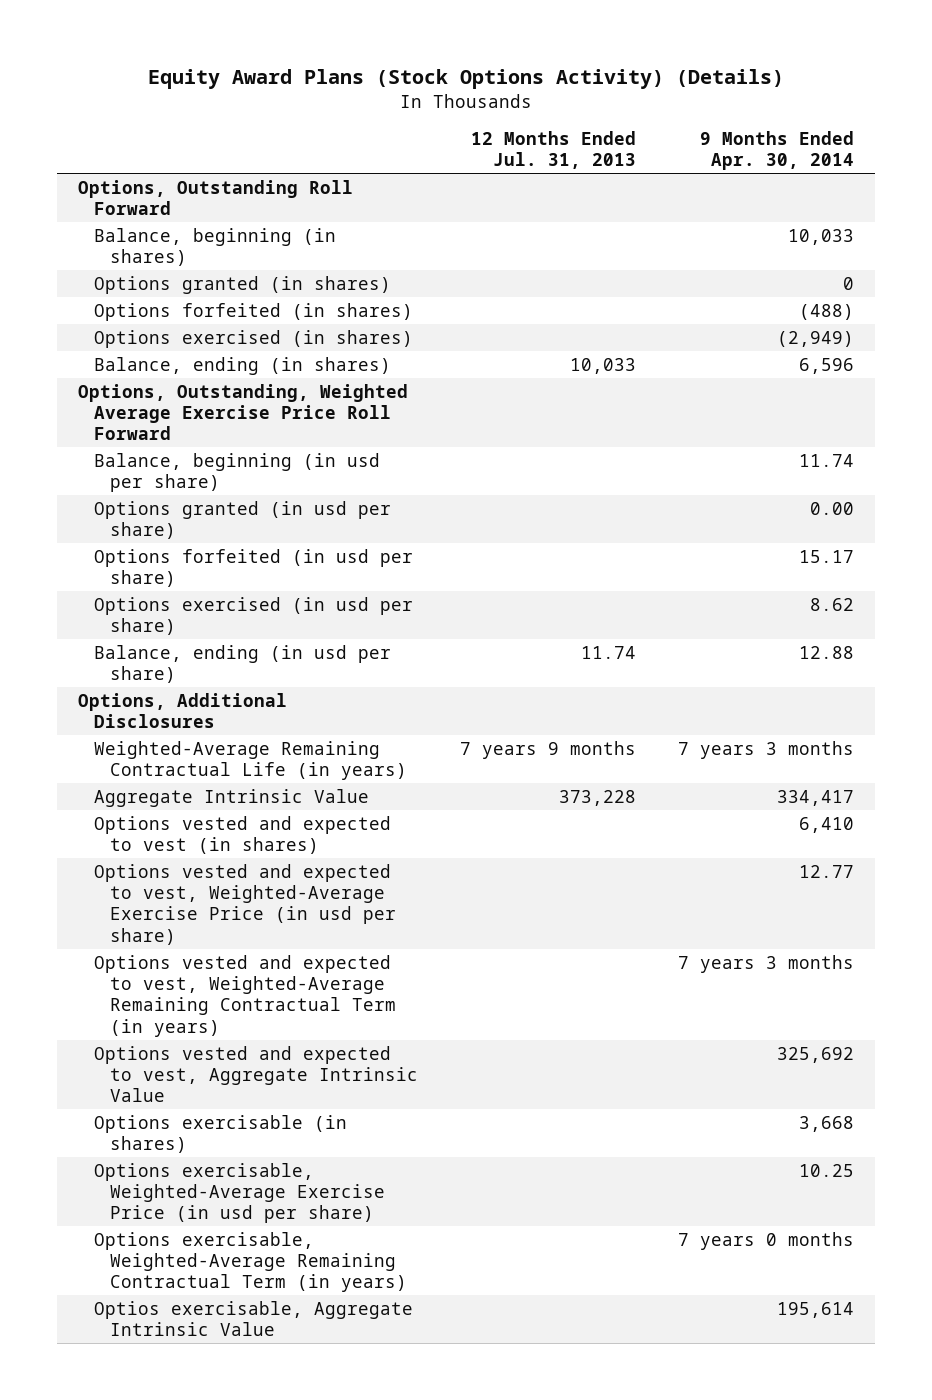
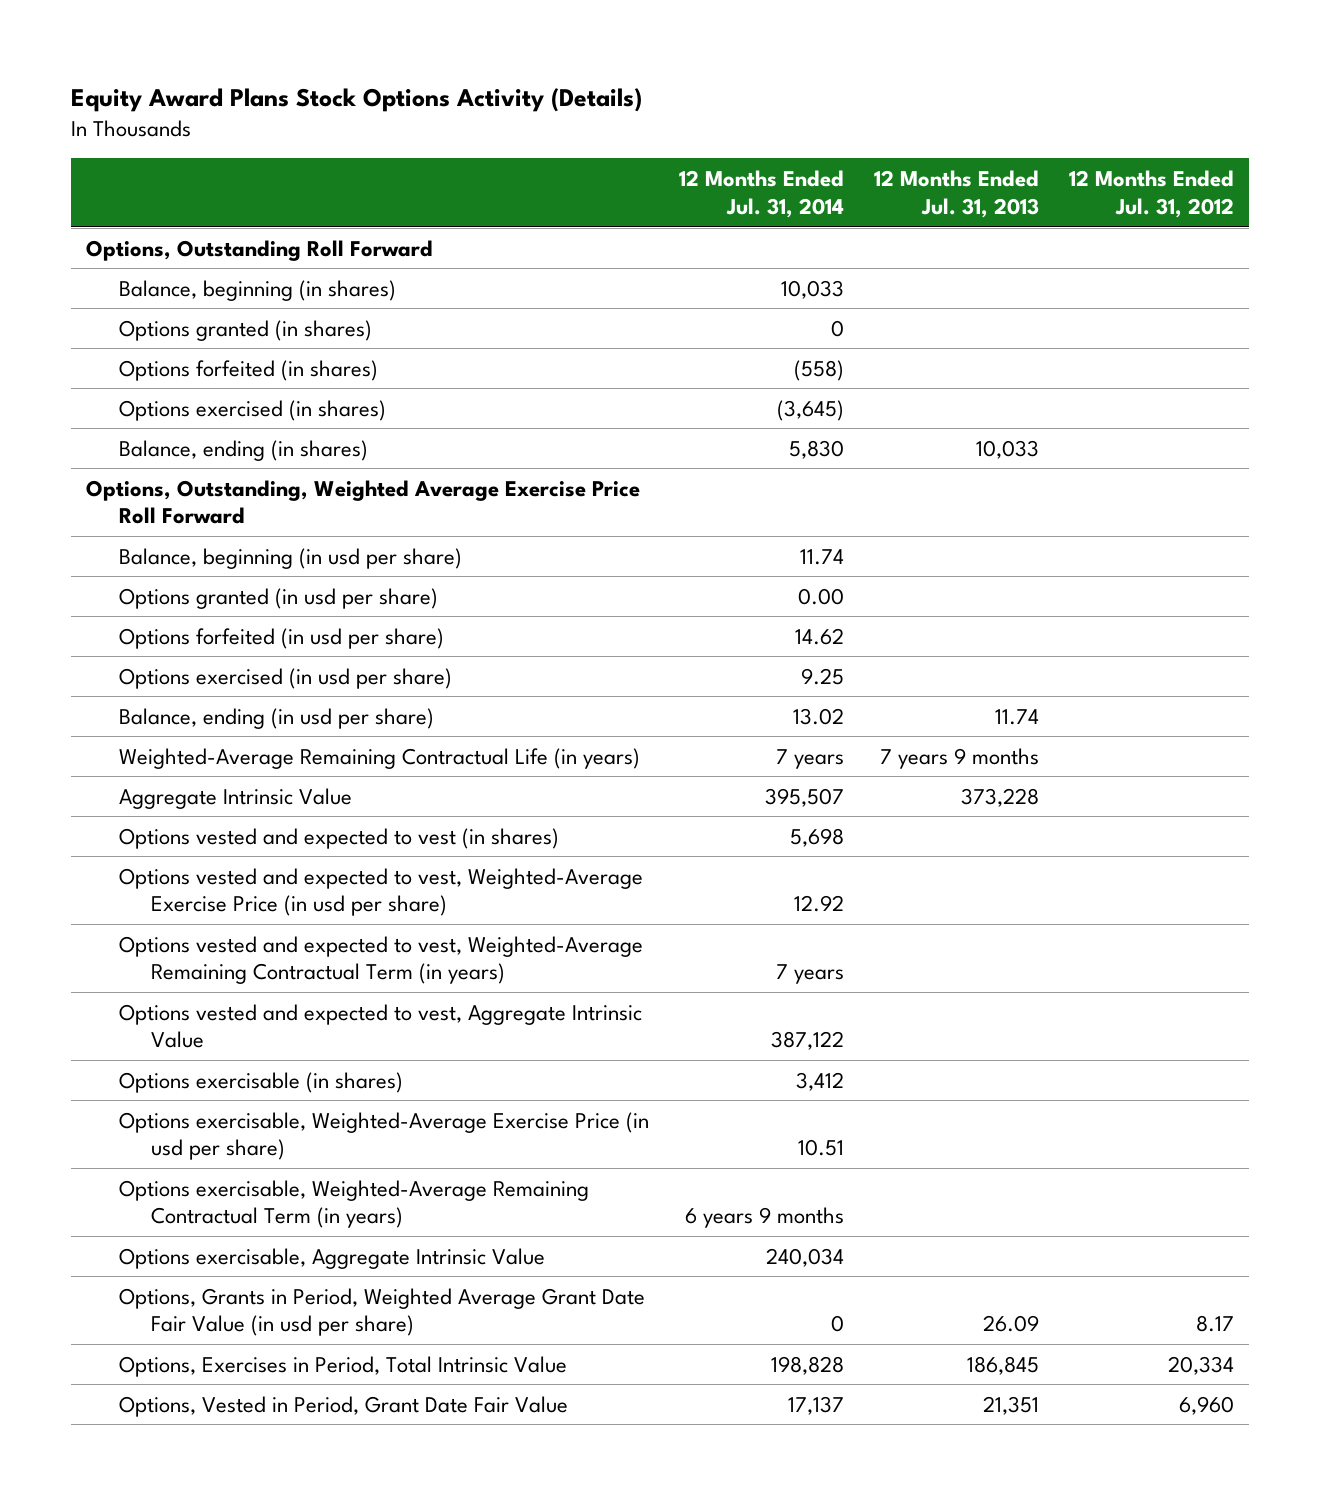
- Equity Award Plans (Stock Options Activity) (Details)
+ Equity Award Plans Stock Options Activity (Details)
- | 12 Months Ended Jul. 31, 2013 | 9 Months Ended Apr. 30, 2014
+ | 12 Months Ended Jul. 31, 2014 | 12 Months Ended Jul. 31, 2013 | 12 Months Ended Jul. 31, 2012
- Options, Additional Disclosures
- Optios exercisable, Aggregate Intrinsic Value | | 195,614
+ Options exercisable, Aggregate Intrinsic Value | 240,034 | |
+ Options, Grants in Period, Weighted Average Grant Date Fair Value (in usd per share) | 0 | 26.09 | 8.17
+ Options, Exercises in Period, Total Intrinsic Value | 198,828 | 186,845 | 20,334
+ Options, Vested in Period, Grant Date Fair Value | 17,137 | 21,351 | 6,960

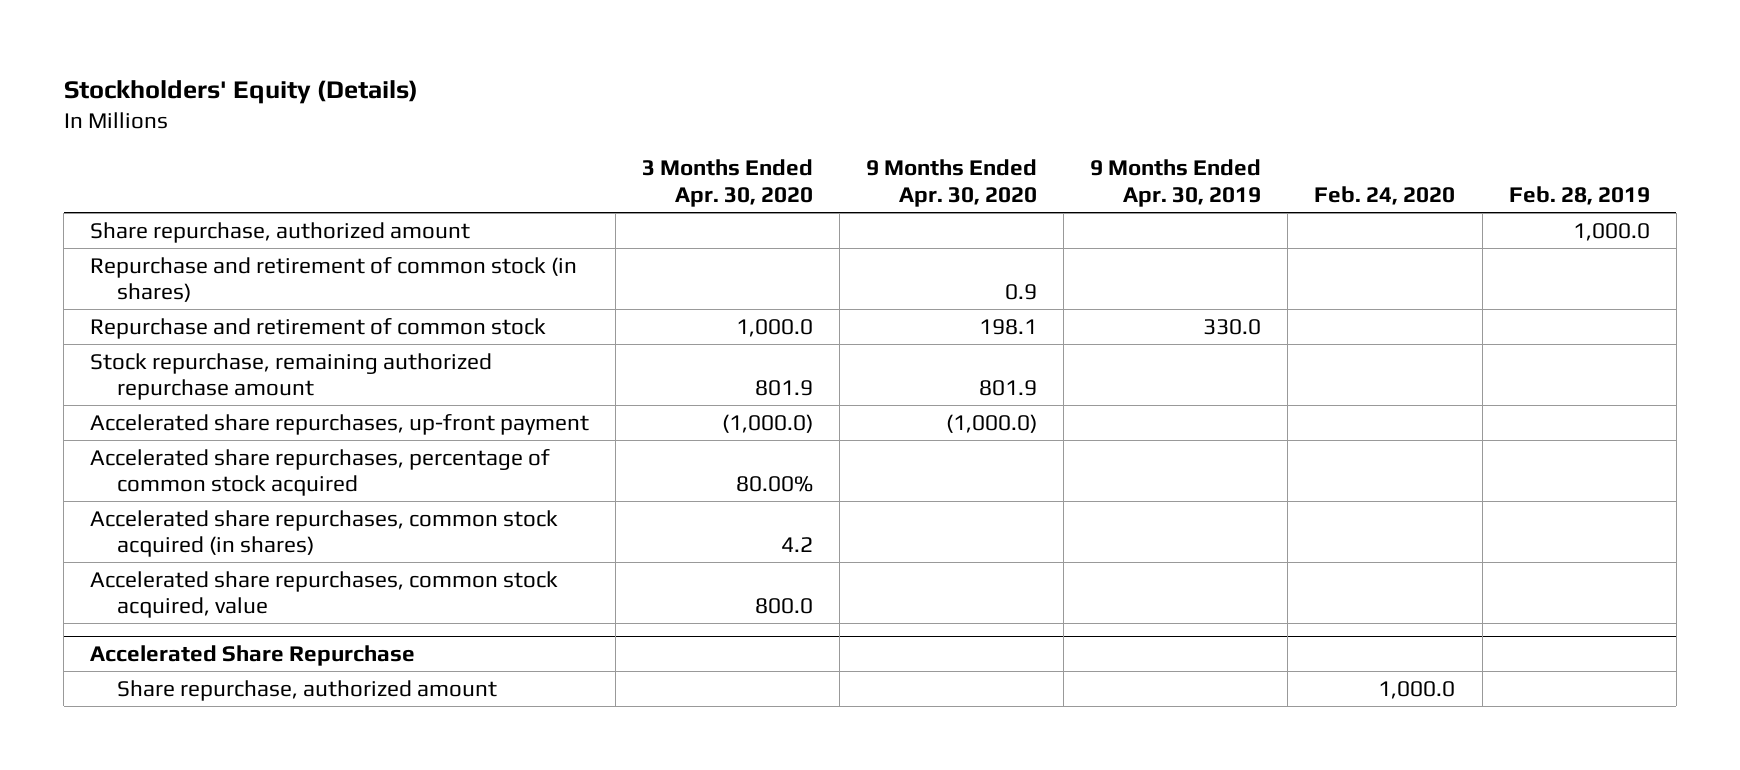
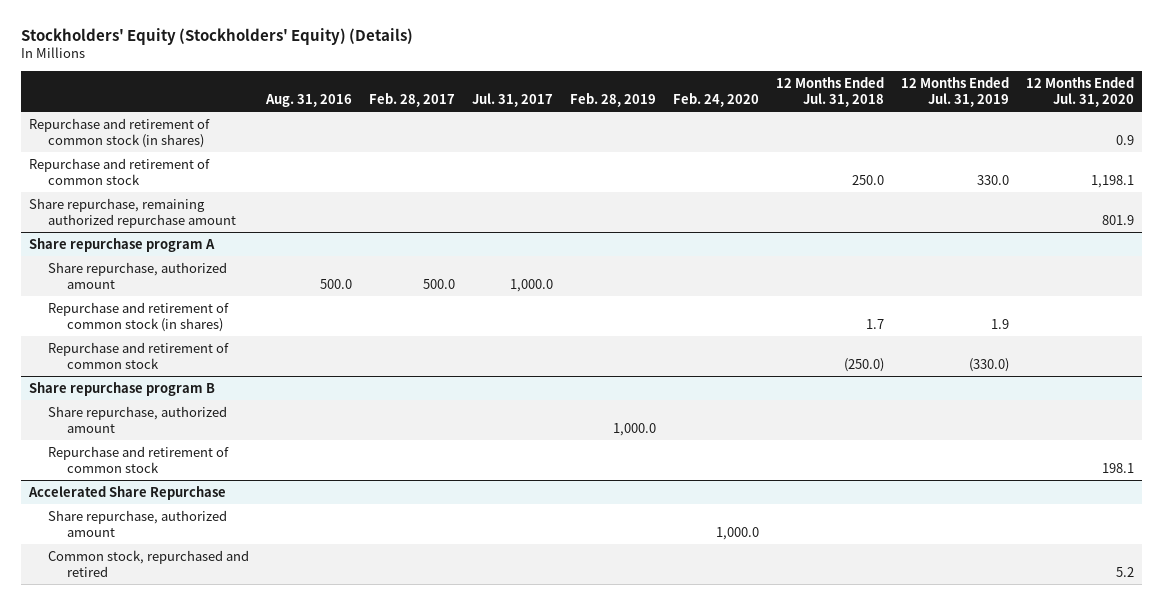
- Stockholders' Equity (Details)
+ Stockholders' Equity (Stockholders' Equity) (Details)
- | 3 Months Ended Apr. 30, 2020 | 9 Months Ended Apr. 30, 2020 | 9 Months Ended Apr. 30, 2019 | Feb. 24, 2020 | Feb. 28, 2019
+ | Aug. 31, 2016 | Feb. 28, 2017 | Jul. 31, 2017 | Feb. 28, 2019 | Feb. 24, 2020 | 12 Months Ended Jul. 31, 2018 | 12 Months Ended Jul. 31, 2019 | 12 Months Ended Jul. 31, 2020
- Share repurchase, authorized amount | | | | | 1,000.0
- Stock repurchase, remaining authorized repurchase amount | 801.9 | 801.9 | | |
- Accelerated share repurchases, up-front payment | (1,000.0) | (1,000.0) | | |
- Accelerated share repurchases, percentage of common stock acquired | 80.00% | | | |
- Accelerated share repurchases, common stock acquired (in shares) | 4.2 | | | |
- Accelerated share repurchases, common stock acquired, value | 800.0 | | | |
+ Share repurchase, remaining authorized repurchase amount | | | | | | | | 801.9
+ Share repurchase program A
+ Share repurchase, authorized amount | 500.0 | 500.0 | 1,000.0 | | | | |
+ Repurchase and retirement of common stock (in shares) | | | | | | 1.7 | 1.9 |
+ Repurchase and retirement of common stock | | | | | | (250.0) | (330.0) |
+ Share repurchase program B
+ Share repurchase, authorized amount | | | | 1,000.0 | | | |
+ Repurchase and retirement of common stock | | | | | | | | 198.1
@ Accelerated Share Repurchase
+ Common stock, repurchased and retired | | | | | | | | 5.2

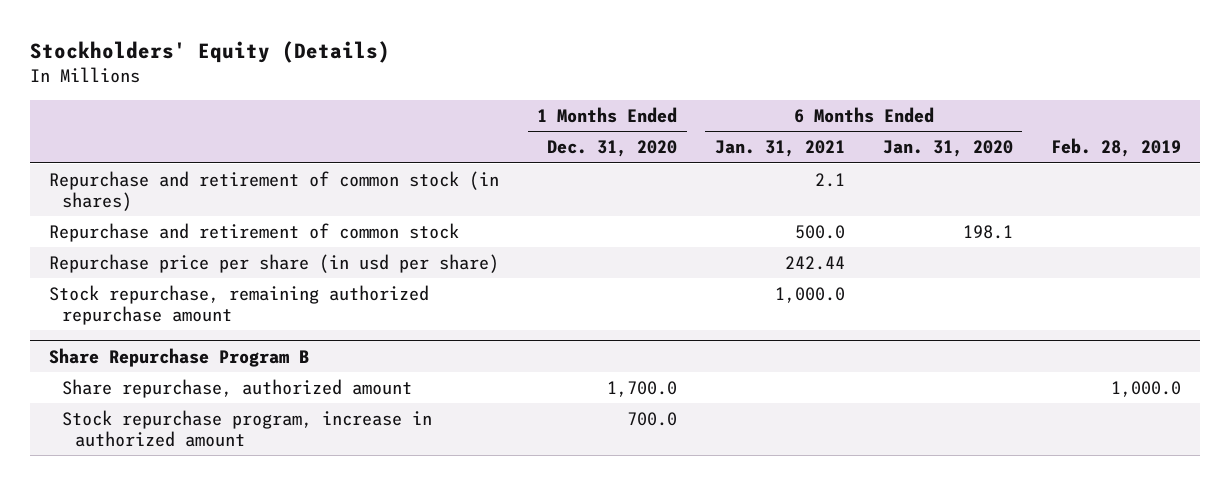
- Stockholders' Equity (Stockholders' Equity) (Details)
+ Stockholders' Equity (Details)
- | Aug. 31, 2016 | Feb. 28, 2017 | Jul. 31, 2017 | Feb. 28, 2019 | Feb. 24, 2020 | 12 Months Ended Jul. 31, 2018 | 12 Months Ended Jul. 31, 2019 | 12 Months Ended Jul. 31, 2020
+ | 1 Months Ended Dec. 31, 2020 | 6 Months Ended Jan. 31, 2021 | 6 Months Ended Jan. 31, 2020 | Feb. 28, 2019
- Share repurchase, remaining authorized repurchase amount | | | | | | | | 801.9
- Share repurchase program A
- Share repurchase, authorized amount | 500.0 | 500.0 | 1,000.0 | | | | |
- Repurchase and retirement of common stock (in shares) | | | | | | 1.7 | 1.9 |
- Repurchase and retirement of common stock | | | | | | (250.0) | (330.0) |
- Share repurchase program B
+ Repurchase price per share (in usd per share) | | 242.44 | |
+ Stock repurchase, remaining authorized repurchase amount | | 1,000.0 | |
+ Share Repurchase Program B
- Repurchase and retirement of common stock | | | | | | | | 198.1
- Accelerated Share Repurchase
- Share repurchase, authorized amount | | | | | 1,000.0 | | |
- Common stock, repurchased and retired | | | | | | | | 5.2
+ Stock repurchase program, increase in authorized amount | 700.0 | | |

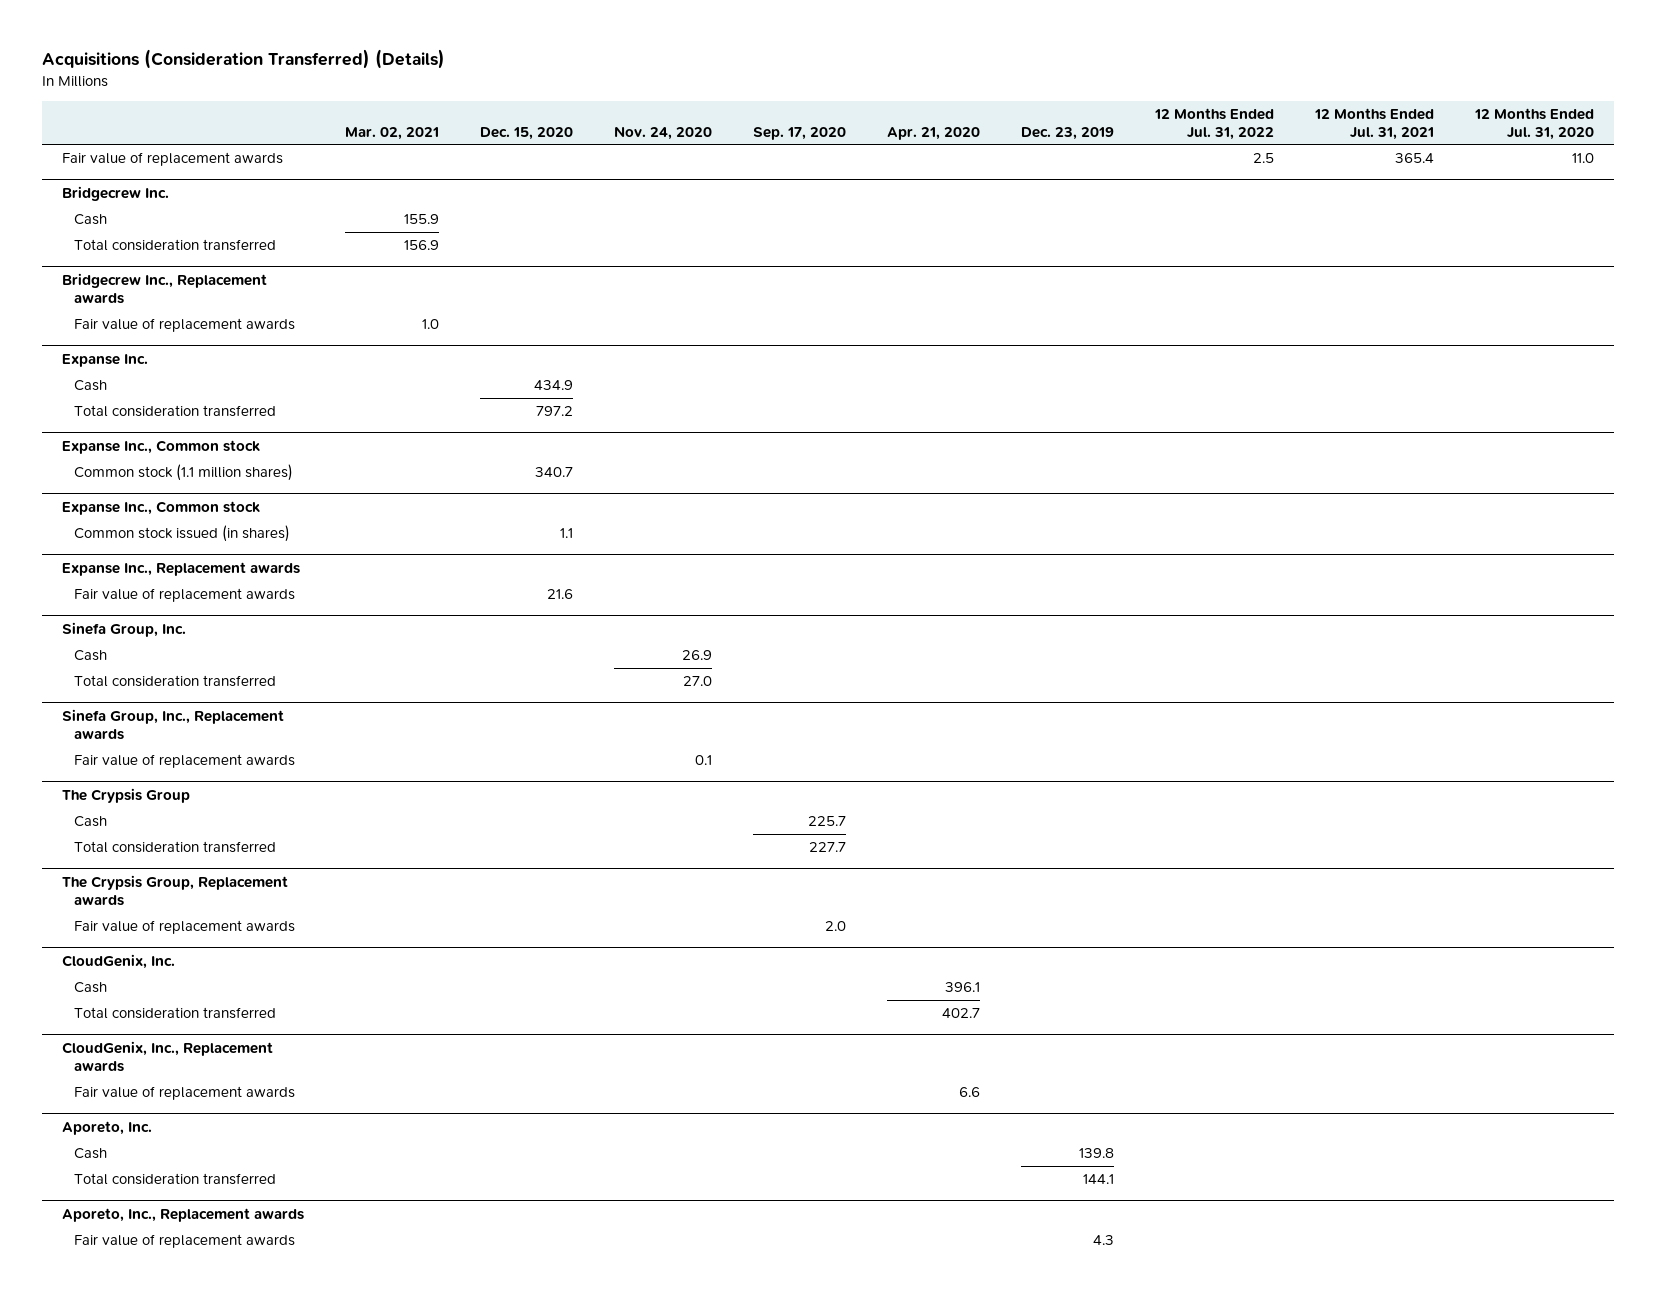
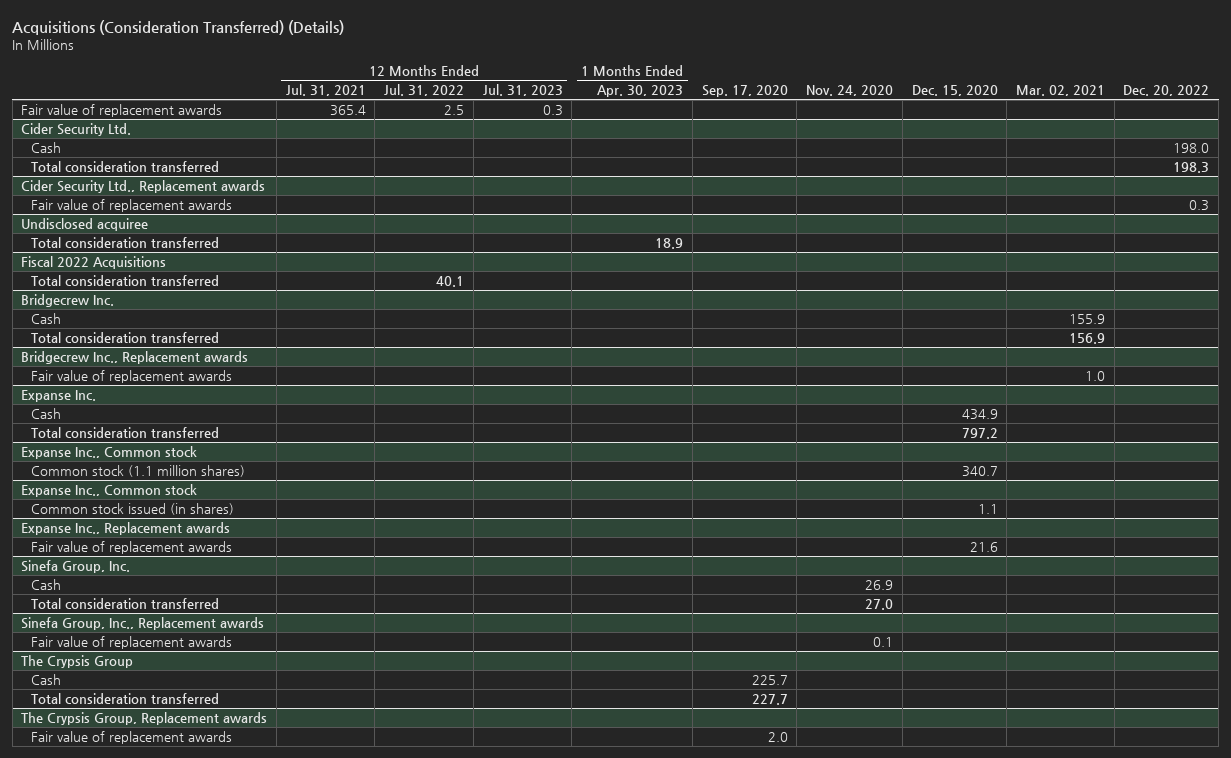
- | Mar. 02, 2021 | Dec. 15, 2020 | Nov. 24, 2020 | Sep. 17, 2020 | Apr. 21, 2020 | Dec. 23, 2019 | 12 Months Ended Jul. 31, 2022 | 12 Months Ended Jul. 31, 2021 | 12 Months Ended Jul. 31, 2020
+ | 12 Months Ended Jul. 31, 2021 | 12 Months Ended Jul. 31, 2022 | 12 Months Ended Jul. 31, 2023 | 1 Months Ended Apr. 30, 2023 | Sep. 17, 2020 | Nov. 24, 2020 | Dec. 15, 2020 | Mar. 02, 2021 | Dec. 20, 2022
+ Cider Security Ltd.
+ Cash | | | | | | | | | 198.0
+ Total consideration transferred | | | | | | | | | 198.3
+ Cider Security Ltd., Replacement awards
+ Fair value of replacement awards | | | | | | | | | 0.3
+ Undisclosed acquiree
+ Total consideration transferred | | | | 18.9 | | | | |
+ Fiscal 2022 Acquisitions
+ Total consideration transferred | | 40.1 | | | | | | |
- CloudGenix, Inc.
- Cash | | | | | 396.1 | | | |
- Total consideration transferred | | | | | 402.7 | | | |
- CloudGenix, Inc., Replacement awards
- Fair value of replacement awards | | | | | 6.6 | | | |
- Aporeto, Inc.
- Cash | | | | | | 139.8 | | |
- Total consideration transferred | | | | | | 144.1 | | |
- Aporeto, Inc., Replacement awards
- Fair value of replacement awards | | | | | | 4.3 | | |

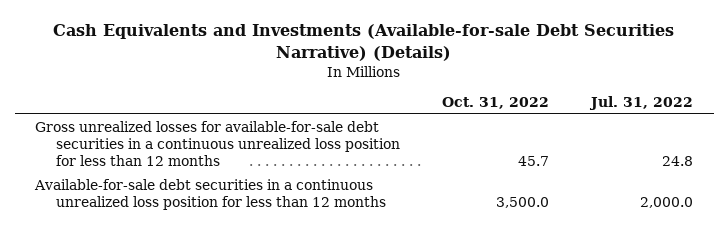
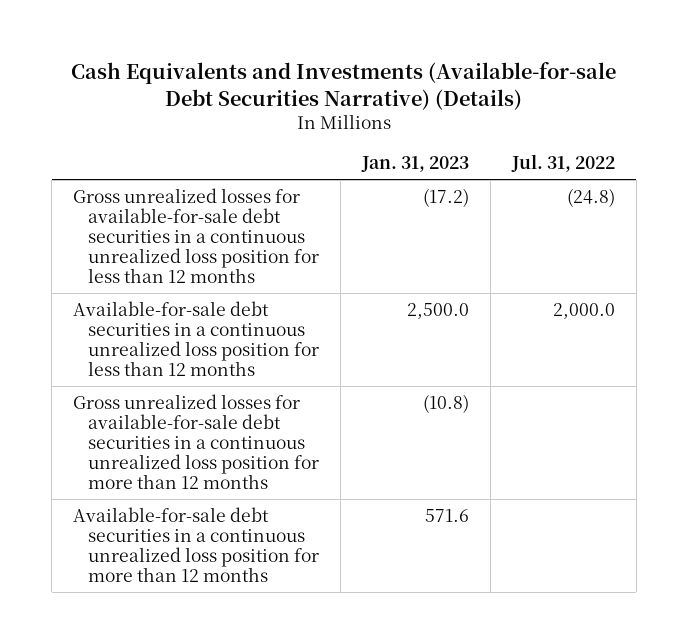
- | Oct. 31, 2022 | Jul. 31, 2022
+ | Jan. 31, 2023 | Jul. 31, 2022
- Gross unrealized losses for available-for-sale debt securities in a continuous unrealized loss position for less than 12 months | 45.7 | 24.8
+ Gross unrealized losses for available-for-sale debt securities in a continuous unrealized loss position for less than 12 months | (17.2) | (24.8)
+ Gross unrealized losses for available-for-sale debt securities in a continuous unrealized loss position for more than 12 months | (10.8) |
+ Available-for-sale debt securities in a continuous unrealized loss position for more than 12 months | 571.6 |

